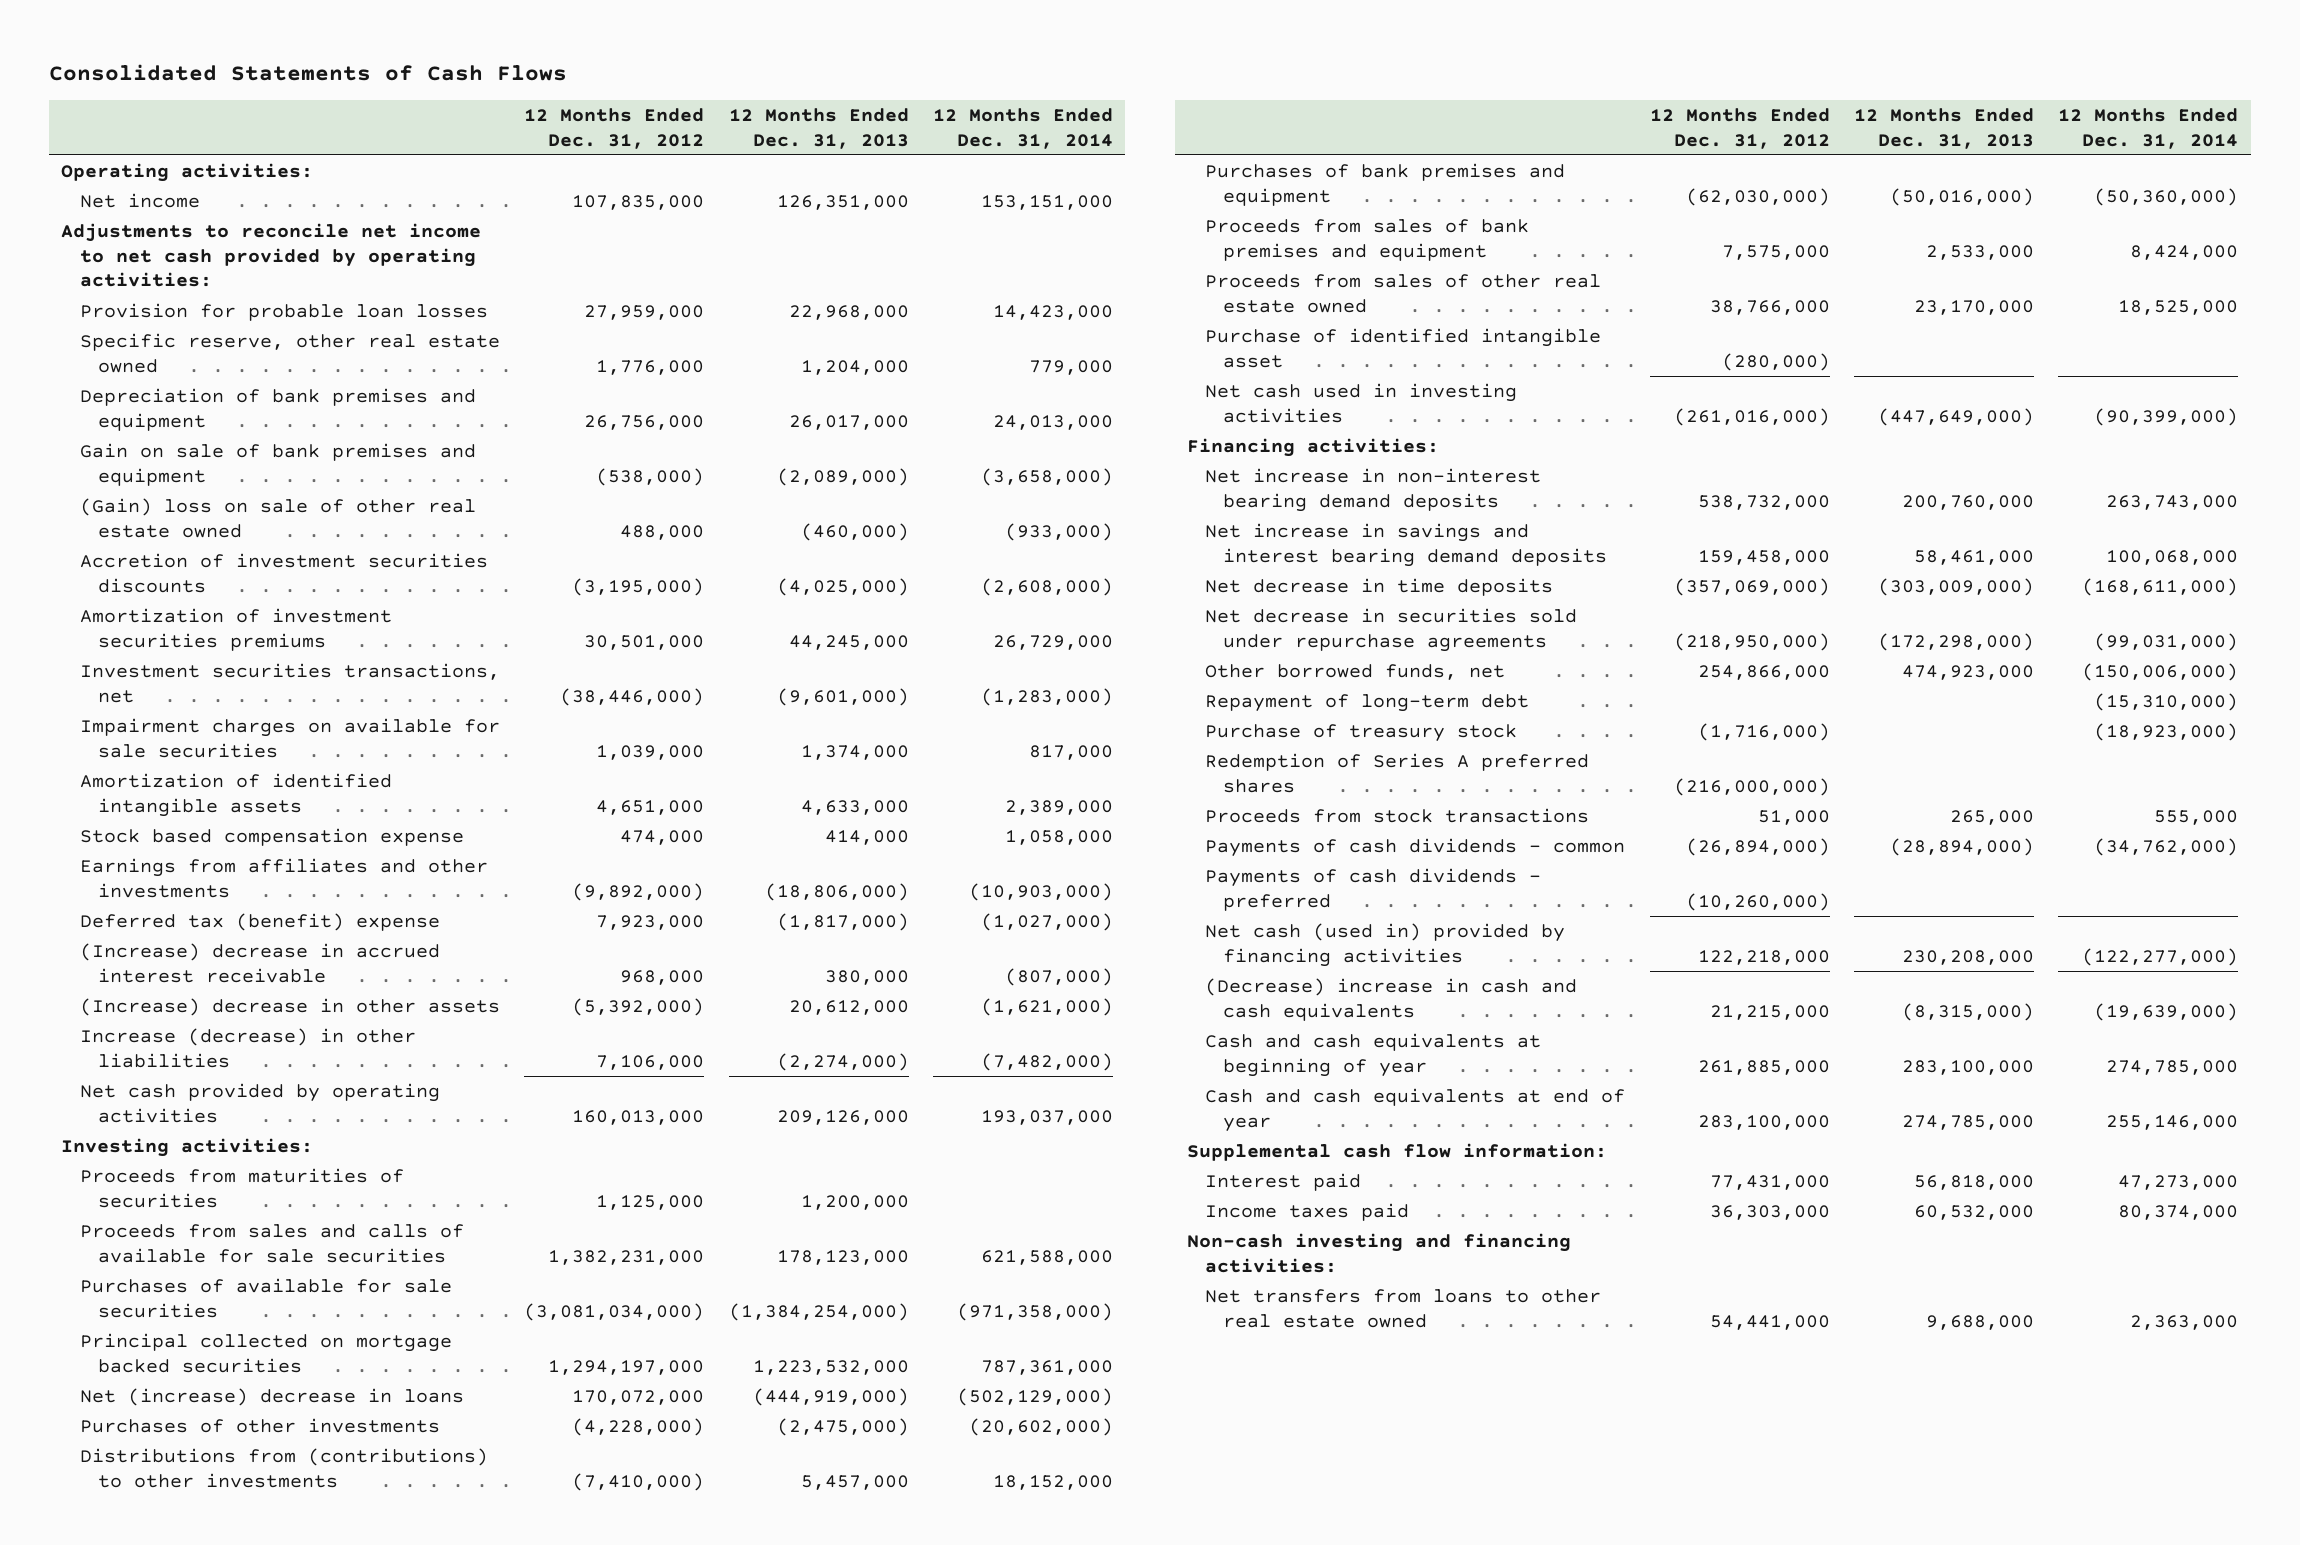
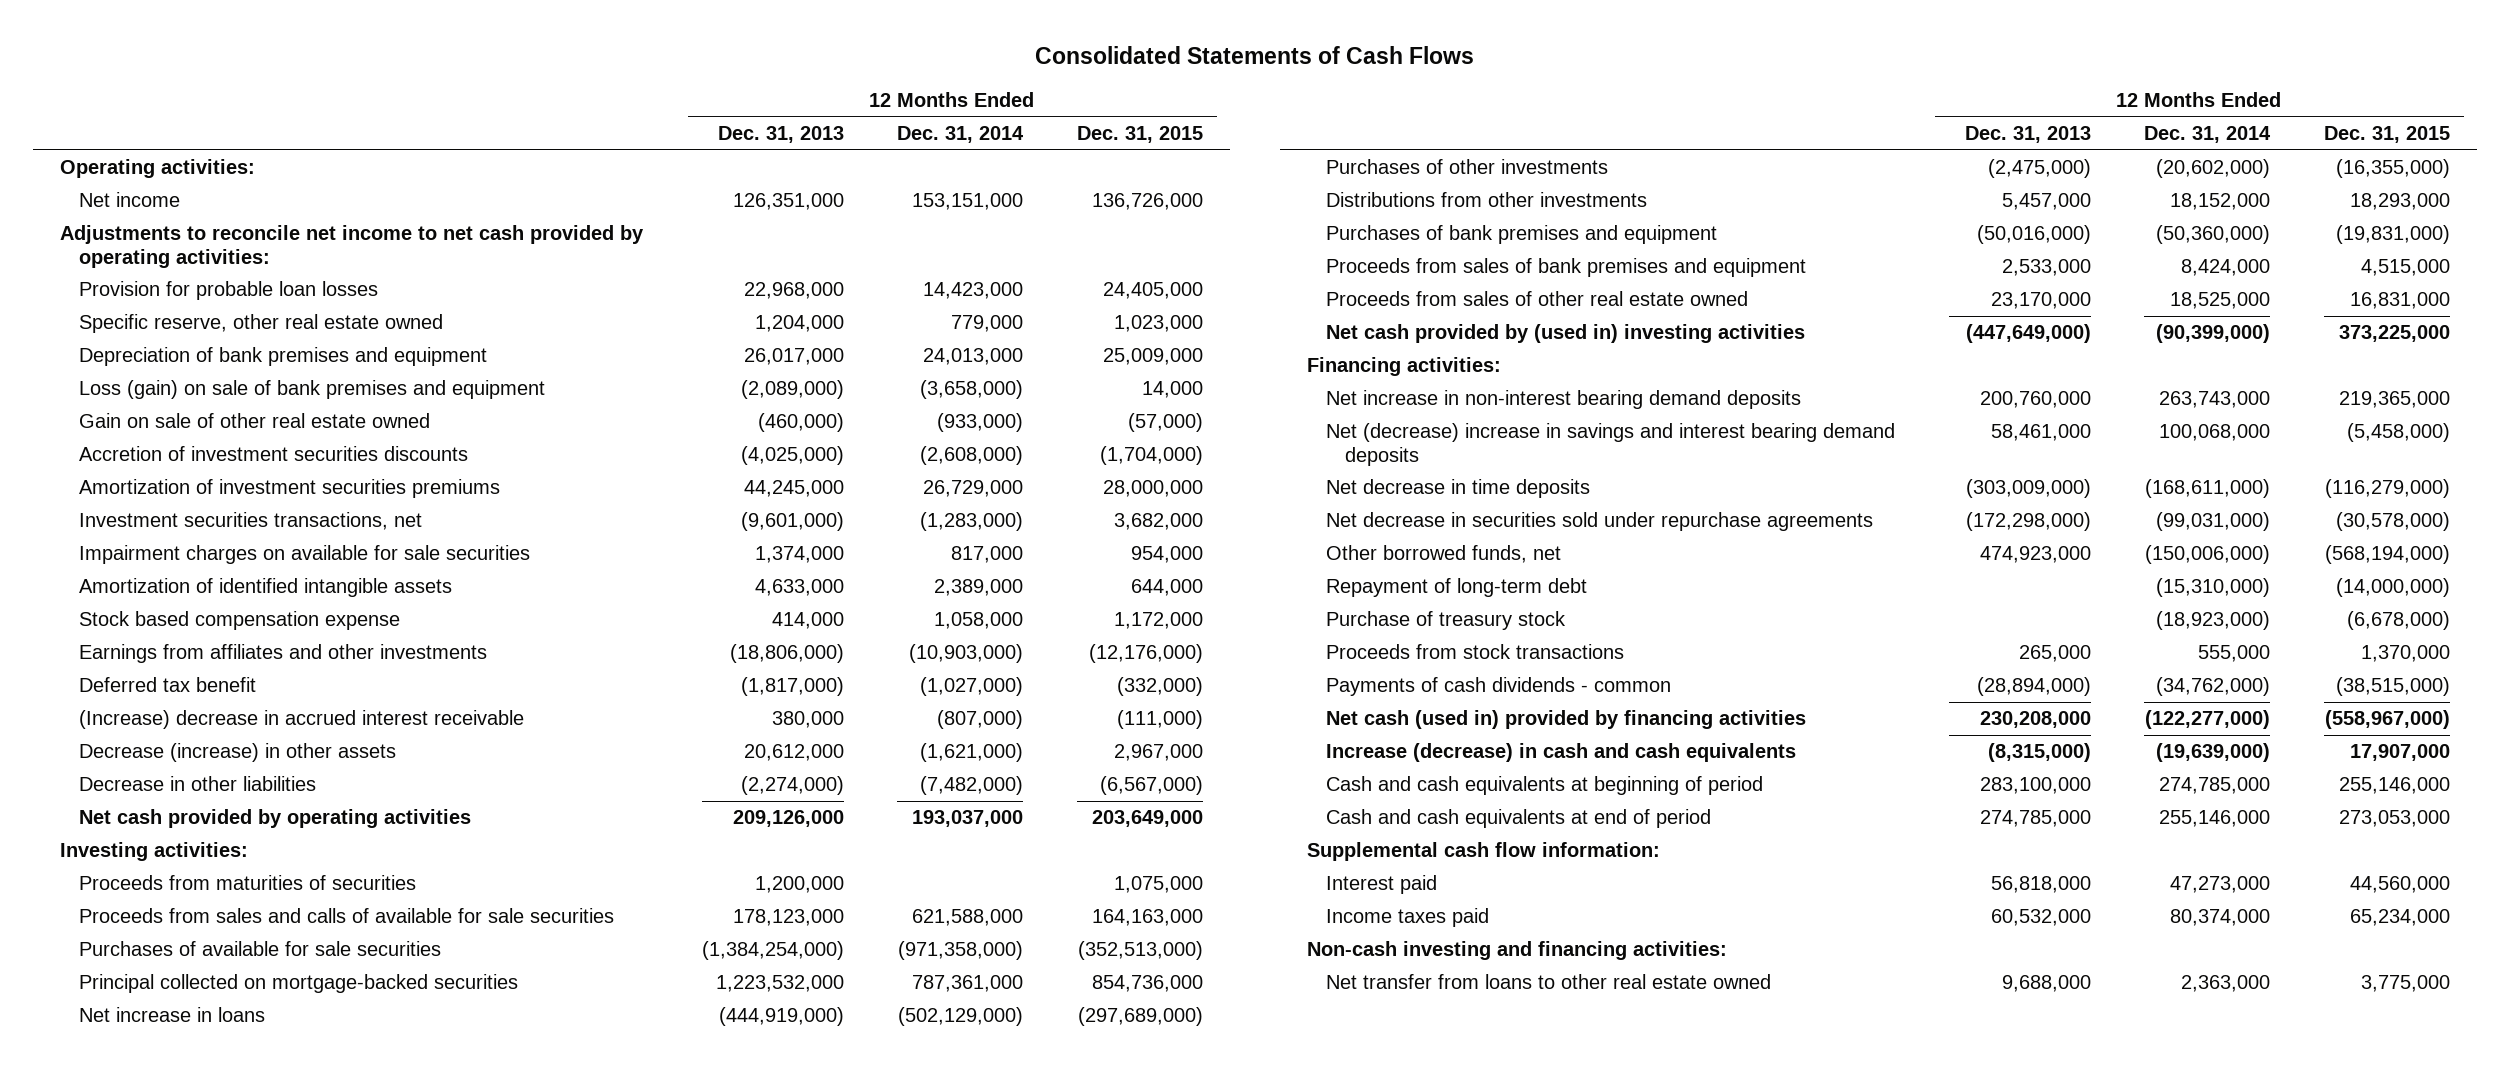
- | 12 Months Ended Dec. 31, 2012 | 12 Months Ended Dec. 31, 2013 | 12 Months Ended Dec. 31, 2014
+ | 12 Months Ended Dec. 31, 2013 | 12 Months Ended Dec. 31, 2014 | 12 Months Ended Dec. 31, 2015
- Gain on sale of bank premises and equipment | (538,000) | (2,089,000) | (3,658,000)
- (Gain) loss on sale of other real estate owned | 488,000 | (460,000) | (933,000)
+ Loss (gain) on sale of bank premises and equipment | (2,089,000) | (3,658,000) | 14,000
+ Gain on sale of other real estate owned | (460,000) | (933,000) | (57,000)
- Deferred tax (benefit) expense | 7,923,000 | (1,817,000) | (1,027,000)
+ Deferred tax benefit | (1,817,000) | (1,027,000) | (332,000)
- (Increase) decrease in other assets | (5,392,000) | 20,612,000 | (1,621,000)
- Increase (decrease) in other liabilities | 7,106,000 | (2,274,000) | (7,482,000)
+ Decrease (increase) in other assets | 20,612,000 | (1,621,000) | 2,967,000
+ Decrease in other liabilities | (2,274,000) | (7,482,000) | (6,567,000)
- Principal collected on mortgage backed securities | 1,294,197,000 | 1,223,532,000 | 787,361,000
- Net (increase) decrease in loans | 170,072,000 | (444,919,000) | (502,129,000)
+ Principal collected on mortgage-backed securities | 1,223,532,000 | 787,361,000 | 854,736,000
+ Net increase in loans | (444,919,000) | (502,129,000) | (297,689,000)
- Distributions from (contributions) to other investments | (7,410,000) | 5,457,000 | 18,152,000
+ Distributions from other investments | 5,457,000 | 18,152,000 | 18,293,000
- Purchase of identified intangible asset | (280,000) | |
- Net cash used in investing activities | (261,016,000) | (447,649,000) | (90,399,000)
+ Net cash provided by (used in) investing activities | (447,649,000) | (90,399,000) | 373,225,000
- Net increase in savings and interest bearing demand deposits | 159,458,000 | 58,461,000 | 100,068,000
+ Net (decrease) increase in savings and interest bearing demand deposits | 58,461,000 | 100,068,000 | (5,458,000)
- Redemption of Series A preferred shares | (216,000,000) | |
- Payments of cash dividends - preferred | (10,260,000) | |
- (Decrease) increase in cash and cash equivalents | 21,215,000 | (8,315,000) | (19,639,000)
- Cash and cash equivalents at beginning of year | 261,885,000 | 283,100,000 | 274,785,000
- Cash and cash equivalents at end of year | 283,100,000 | 274,785,000 | 255,146,000
+ Increase (decrease) in cash and cash equivalents | (8,315,000) | (19,639,000) | 17,907,000
+ Cash and cash equivalents at beginning of period | 283,100,000 | 274,785,000 | 255,146,000
+ Cash and cash equivalents at end of period | 274,785,000 | 255,146,000 | 273,053,000
- Net transfers from loans to other real estate owned | 54,441,000 | 9,688,000 | 2,363,000
+ Net transfer from loans to other real estate owned | 9,688,000 | 2,363,000 | 3,775,000

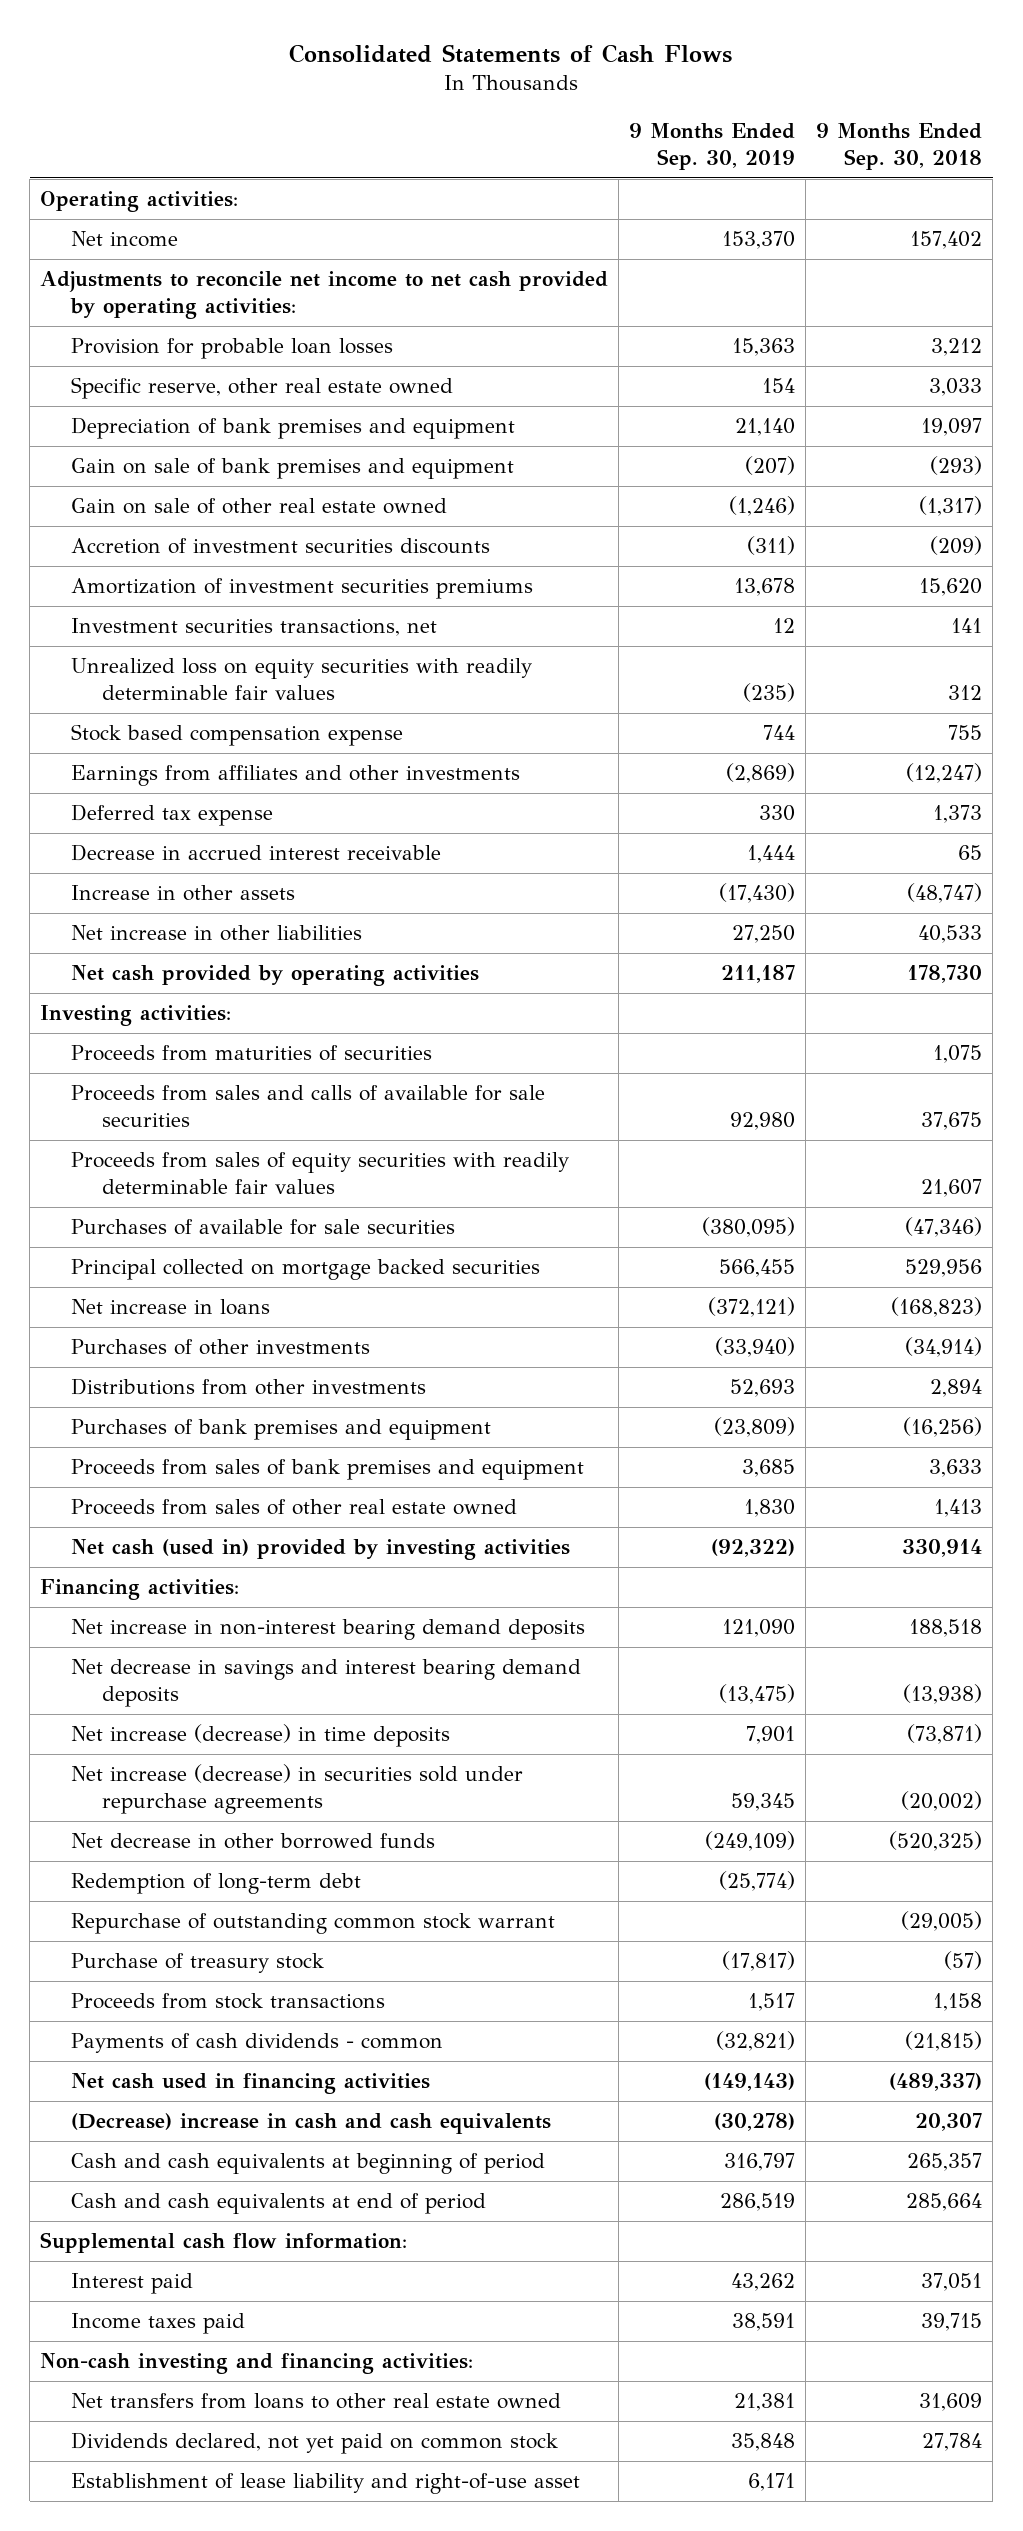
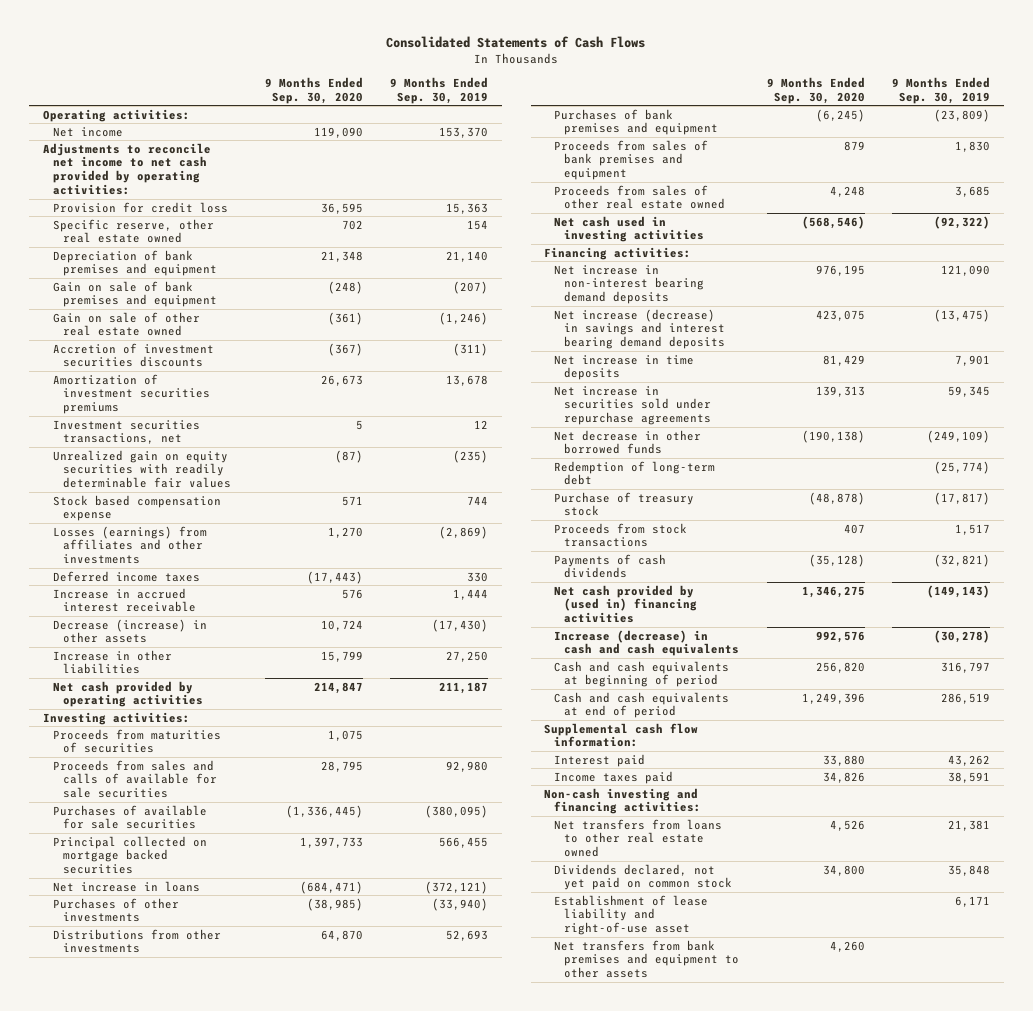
- | 9 Months Ended Sep. 30, 2019 | 9 Months Ended Sep. 30, 2018
+ | 9 Months Ended Sep. 30, 2020 | 9 Months Ended Sep. 30, 2019
- Provision for probable loan losses | 15,363 | 3,212
+ Provision for credit loss | 36,595 | 15,363
- Unrealized loss on equity securities with readily determinable fair values | (235) | 312
+ Unrealized gain on equity securities with readily determinable fair values | (87) | (235)
- Earnings from affiliates and other investments | (2,869) | (12,247)
- Deferred tax expense | 330 | 1,373
- Decrease in accrued interest receivable | 1,444 | 65
- Increase in other assets | (17,430) | (48,747)
- Net increase in other liabilities | 27,250 | 40,533
+ Losses (earnings) from affiliates and other investments | 1,270 | (2,869)
+ Deferred income taxes | (17,443) | 330
+ Increase in accrued interest receivable | 576 | 1,444
+ Decrease (increase) in other assets | 10,724 | (17,430)
+ Increase in other liabilities | 15,799 | 27,250
- Proceeds from sales of equity securities with readily determinable fair values | | 21,607
- Proceeds from sales of bank premises and equipment | 3,685 | 3,633
- Proceeds from sales of other real estate owned | 1,830 | 1,413
- Net cash (used in) provided by investing activities | (92,322) | 330,914
+ Proceeds from sales of bank premises and equipment | 879 | 1,830
+ Proceeds from sales of other real estate owned | 4,248 | 3,685
+ Net cash used in investing activities | (568,546) | (92,322)
- Net decrease in savings and interest bearing demand deposits | (13,475) | (13,938)
- Net increase (decrease) in time deposits | 7,901 | (73,871)
- Net increase (decrease) in securities sold under repurchase agreements | 59,345 | (20,002)
+ Net increase (decrease) in savings and interest bearing demand deposits | 423,075 | (13,475)
+ Net increase in time deposits | 81,429 | 7,901
+ Net increase in securities sold under repurchase agreements | 139,313 | 59,345
- Repurchase of outstanding common stock warrant | | (29,005)
- Payments of cash dividends - common | (32,821) | (21,815)
- Net cash used in financing activities | (149,143) | (489,337)
- (Decrease) increase in cash and cash equivalents | (30,278) | 20,307
+ Payments of cash dividends | (35,128) | (32,821)
+ Net cash provided by (used in) financing activities | 1,346,275 | (149,143)
+ Increase (decrease) in cash and cash equivalents | 992,576 | (30,278)
+ Net transfers from bank premises and equipment to other assets | 4,260 |

